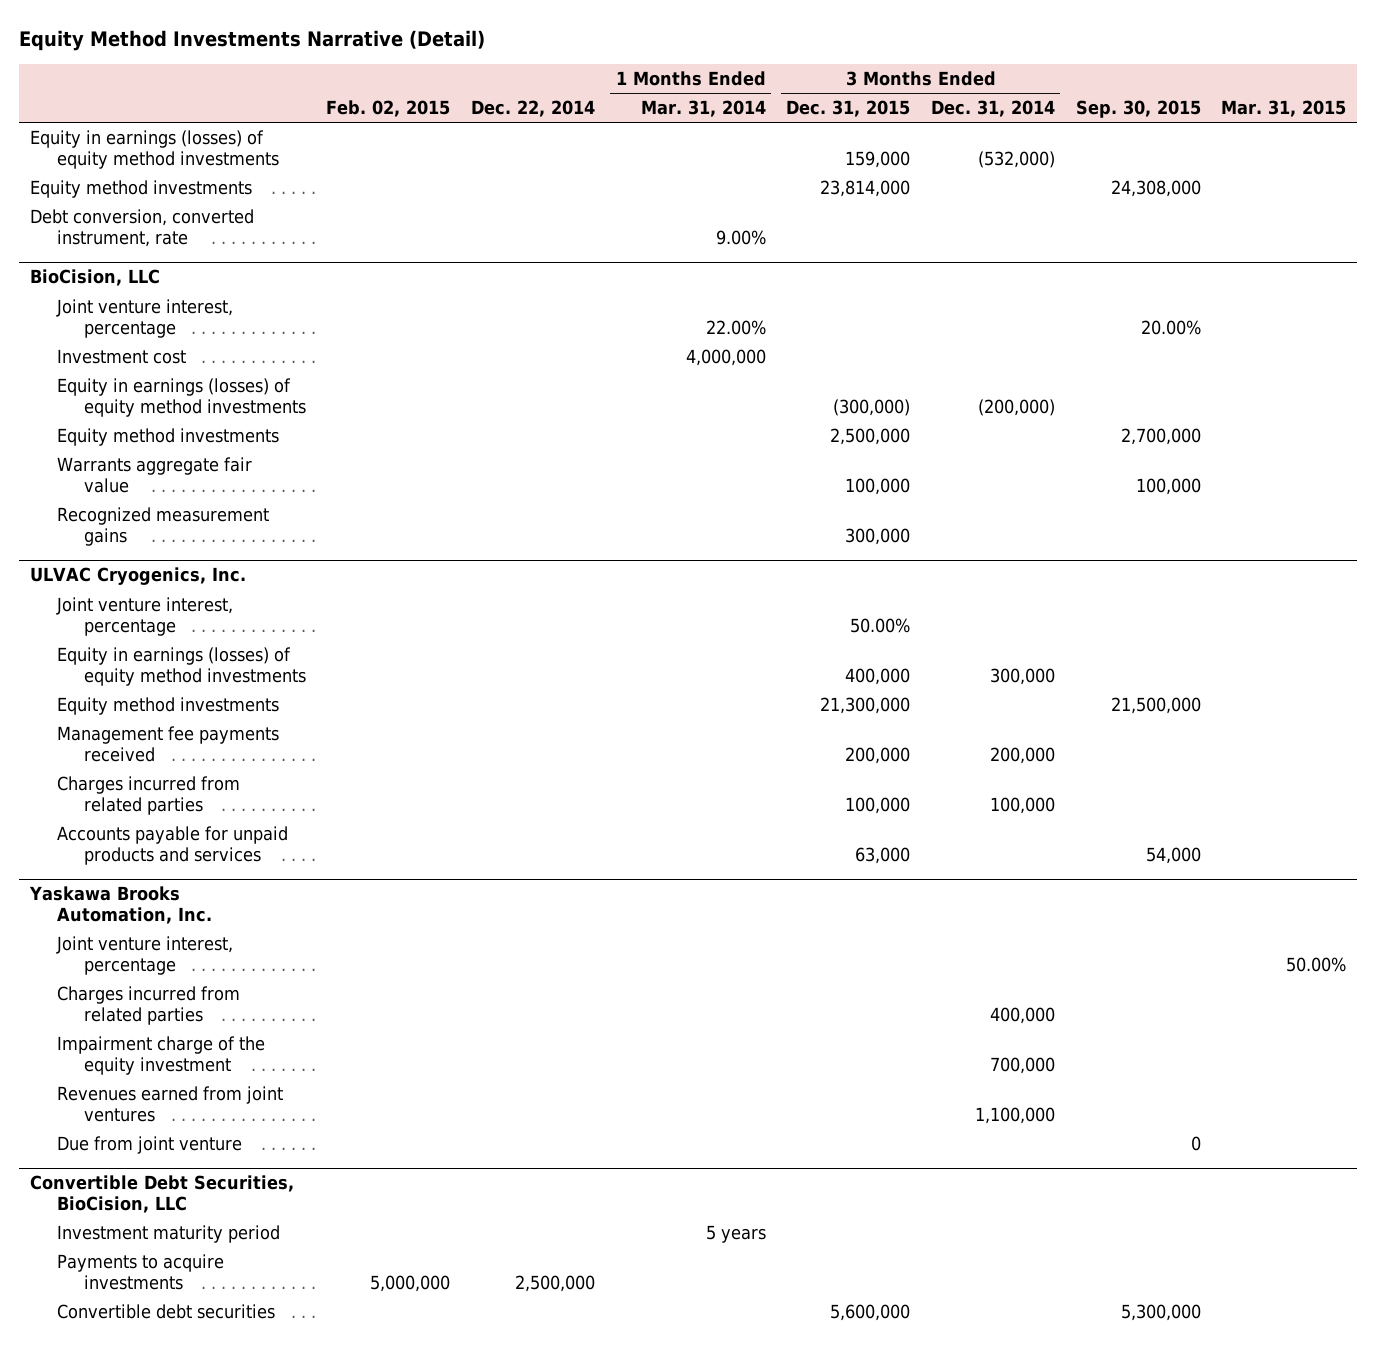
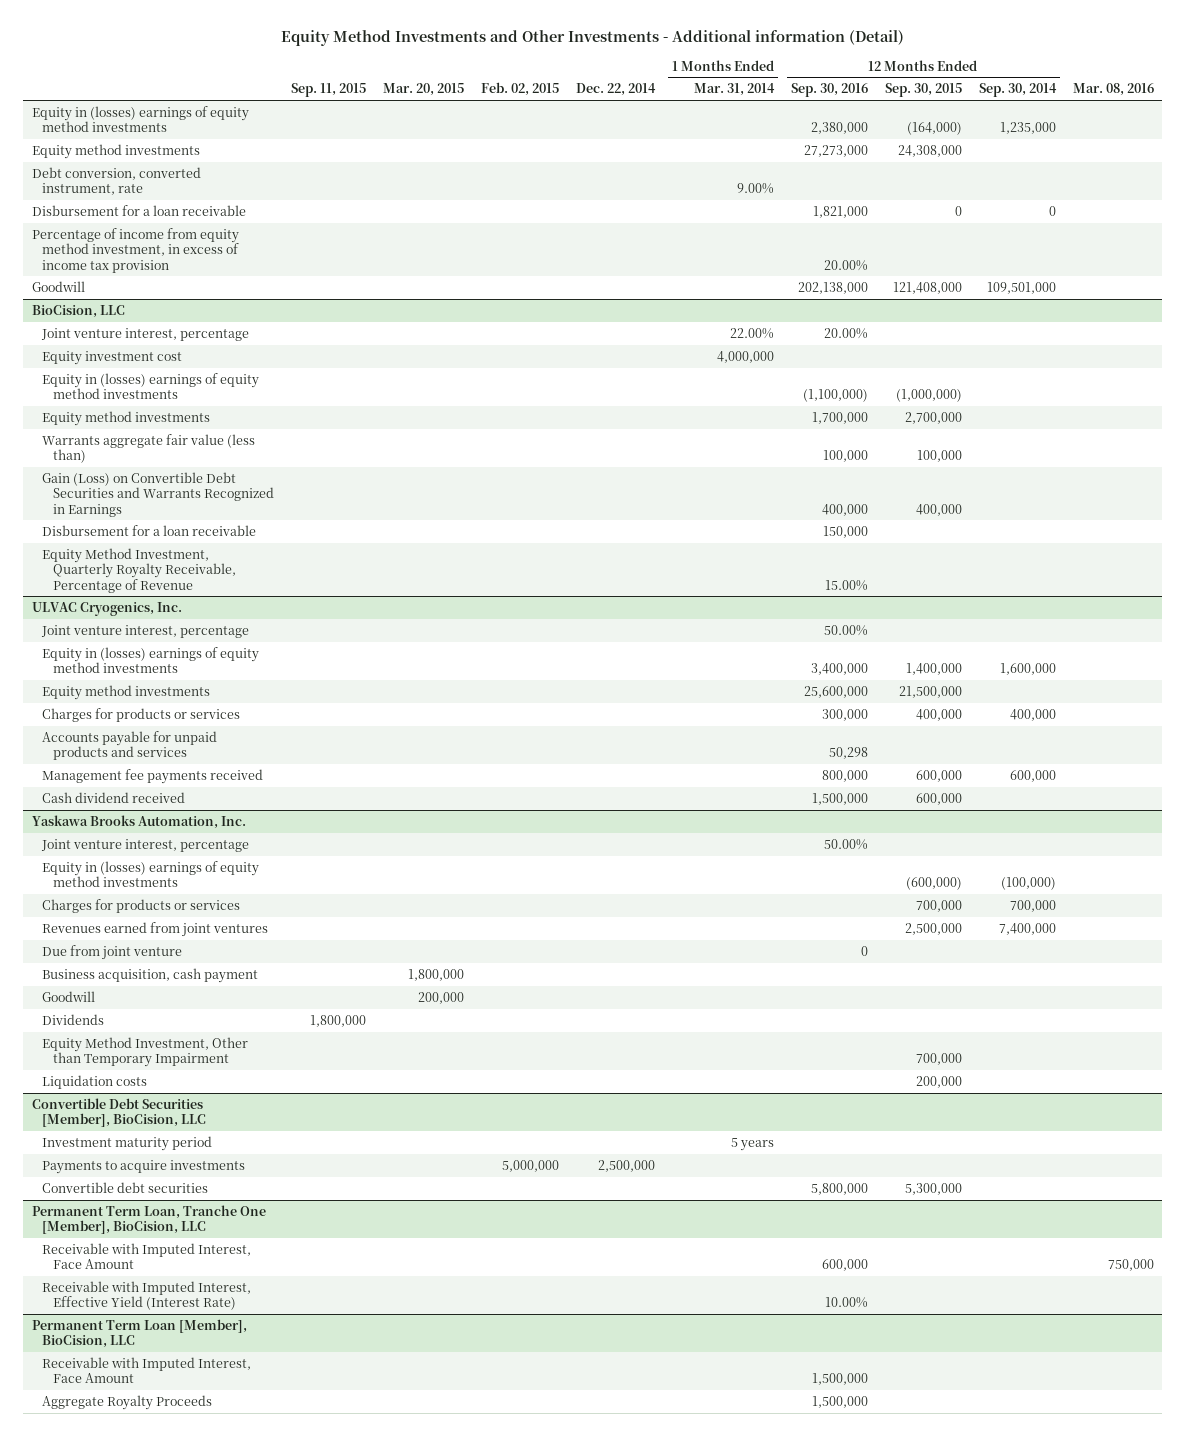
- Equity Method Investments Narrative (Detail)
+ Equity Method Investments and Other Investments - Additional information (Detail)
- | Feb. 02, 2015 | Dec. 22, 2014 | 1 Months Ended Mar. 31, 2014 | 3 Months Ended Dec. 31, 2015 | 3 Months Ended Dec. 31, 2014 | Sep. 30, 2015 | Mar. 31, 2015
+ | Sep. 11, 2015 | Mar. 20, 2015 | Feb. 02, 2015 | Dec. 22, 2014 | 1 Months Ended Mar. 31, 2014 | 12 Months Ended Sep. 30, 2016 | 12 Months Ended Sep. 30, 2015 | 12 Months Ended Sep. 30, 2014 | Mar. 08, 2016
- Equity in earnings (losses) of equity method investments | | | | 159,000 | (532,000) | |
+ Equity in (losses) earnings of equity method investments | | | | | | 2,380,000 | (164,000) | 1,235,000 |
+ Disbursement for a loan receivable | | | | | | 1,821,000 | 0 | 0 |
+ Percentage of income from equity method investment, in excess of income tax provision | | | | | | 20.00% | | |
+ Goodwill | | | | | | 202,138,000 | 121,408,000 | 109,501,000 |
@ BioCision, LLC
- Investment cost | | | 4,000,000 | | | |
- Equity in earnings (losses) of equity method investments | | | | (300,000) | (200,000) | |
+ Equity investment cost | | | | | 4,000,000 | | | |
+ Equity in (losses) earnings of equity method investments | | | | | | (1,100,000) | (1,000,000) | |
- Warrants aggregate fair value | | | | 100,000 | | 100,000 |
- Recognized measurement gains | | | | 300,000 | | |
+ Warrants aggregate fair value (less than) | | | | | | 100,000 | 100,000 | |
+ Gain (Loss) on Convertible Debt Securities and Warrants Recognized in Earnings | | | | | | 400,000 | 400,000 | |
+ Disbursement for a loan receivable | | | | | | 150,000 | | |
+ Equity Method Investment, Quarterly Royalty Receivable, Percentage of Revenue | | | | | | 15.00% | | |
@ ULVAC Cryogenics, Inc.
- Equity in earnings (losses) of equity method investments | | | | 400,000 | 300,000 | |
+ Equity in (losses) earnings of equity method investments | | | | | | 3,400,000 | 1,400,000 | 1,600,000 |
- Charges incurred from related parties | | | | 100,000 | 100,000 | |
+ Charges for products or services | | | | | | 300,000 | 400,000 | 400,000 |
moved down: Management fee payments received | | | | | | 800,000 | 600,000 | 600,000 |
+ Cash dividend received | | | | | | 1,500,000 | 600,000 | |
@ Yaskawa Brooks Automation, Inc.
- Charges incurred from related parties | | | | | 400,000 | |
- Impairment charge of the equity investment | | | | | 700,000 | |
+ Equity in (losses) earnings of equity method investments | | | | | | | (600,000) | (100,000) |
+ Charges for products or services | | | | | | | 700,000 | 700,000 |
- Convertible Debt Securities, BioCision, LLC
@ Yaskawa Brooks Automation, Inc.
+ Business acquisition, cash payment | | 1,800,000 | | | | | | |
+ Goodwill | | 200,000 | | | | | | |
+ Dividends | 1,800,000 | | | | | | | |
+ Equity Method Investment, Other than Temporary Impairment | | | | | | | 700,000 | |
+ Liquidation costs | | | | | | | 200,000 | |
+ Convertible Debt Securities [Member], BioCision, LLC
+ Permanent Term Loan, Tranche One [Member], BioCision, LLC
+ Receivable with Imputed Interest, Face Amount | | | | | | 600,000 | | | 750,000
+ Receivable with Imputed Interest, Effective Yield (Interest Rate) | | | | | | 10.00% | | |
+ Permanent Term Loan [Member], BioCision, LLC
+ Receivable with Imputed Interest, Face Amount | | | | | | 1,500,000 | | |
+ Aggregate Royalty Proceeds | | | | | | 1,500,000 | | |

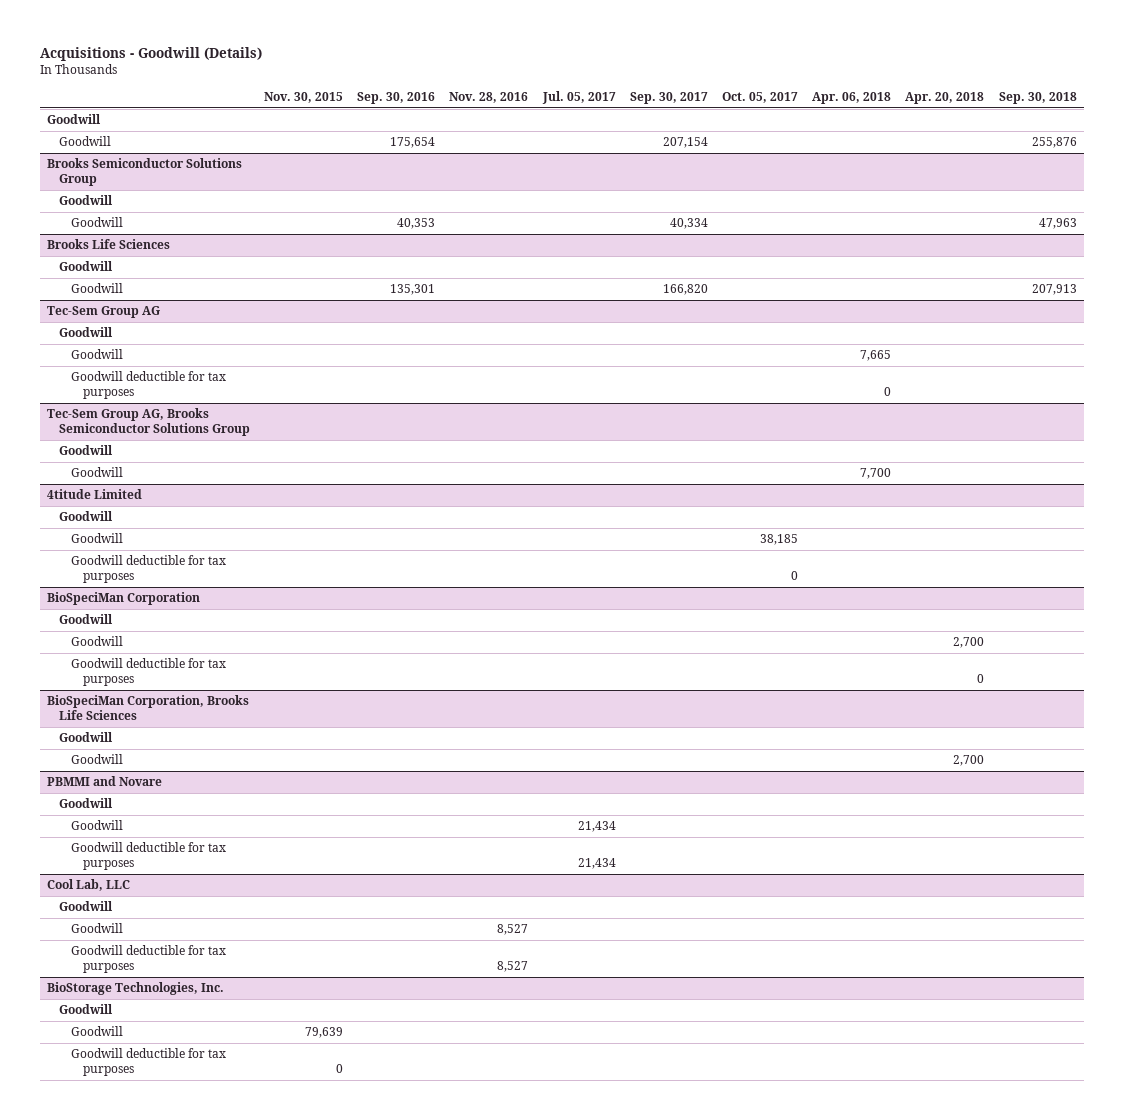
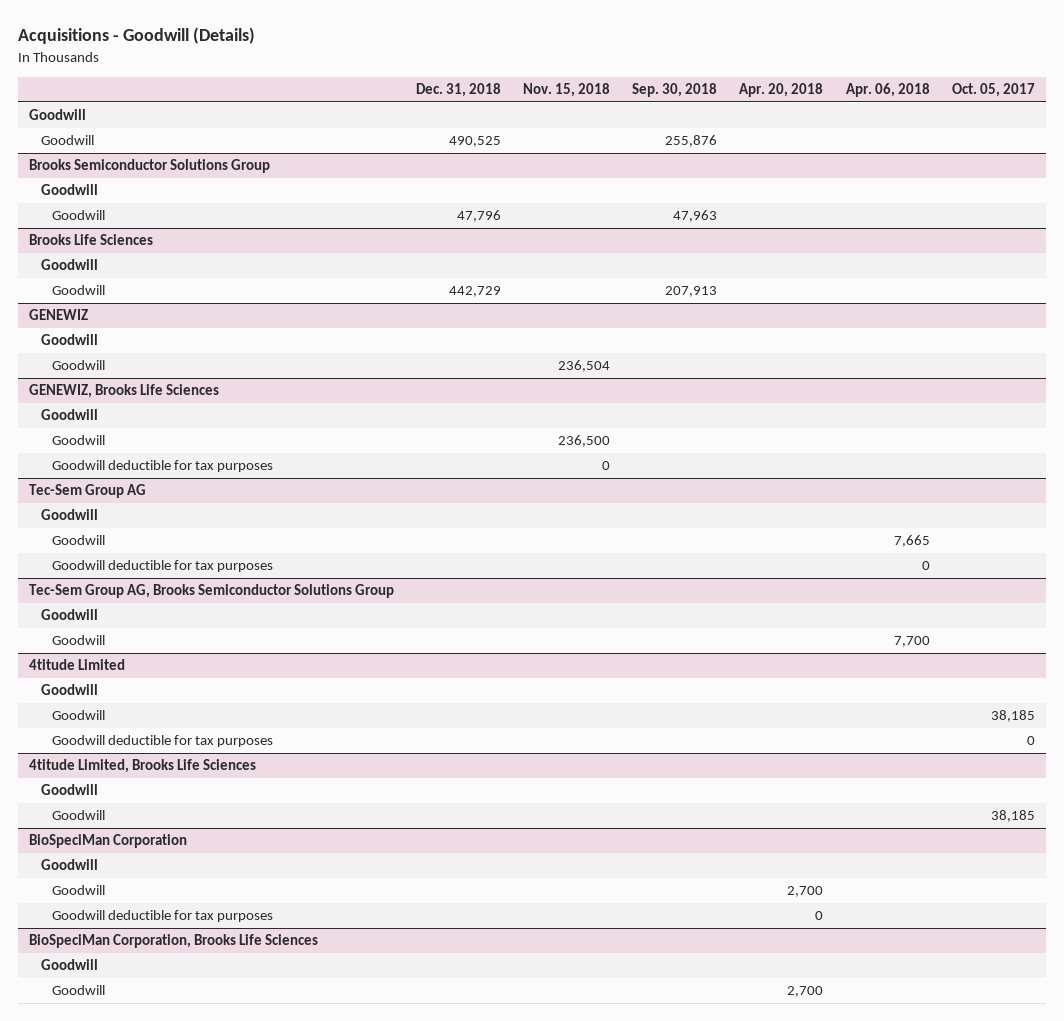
- | Nov. 30, 2015 | Sep. 30, 2016 | Nov. 28, 2016 | Jul. 05, 2017 | Sep. 30, 2017 | Oct. 05, 2017 | Apr. 06, 2018 | Apr. 20, 2018 | Sep. 30, 2018
+ | Dec. 31, 2018 | Nov. 15, 2018 | Sep. 30, 2018 | Apr. 20, 2018 | Apr. 06, 2018 | Oct. 05, 2017
+ GENEWIZ
+ Goodwill
+ Goodwill | | 236,504 | | | |
+ GENEWIZ, Brooks Life Sciences
+ Goodwill
+ Goodwill | | 236,500 | | | |
+ Goodwill deductible for tax purposes | | 0 | | | |
+ 4titude Limited, Brooks Life Sciences
+ Goodwill
+ Goodwill | | | | | | 38,185
- PBMMI and Novare
- Goodwill
- Goodwill | | | | 21,434 | | | | |
- Goodwill deductible for tax purposes | | | | 21,434 | | | | |
- Cool Lab, LLC
- Goodwill
- Goodwill | | | 8,527 | | | | | |
- Goodwill deductible for tax purposes | | | 8,527 | | | | | |
- BioStorage Technologies, Inc.
- Goodwill
- Goodwill | 79,639 | | | | | | | |
- Goodwill deductible for tax purposes | 0 | | | | | | | |

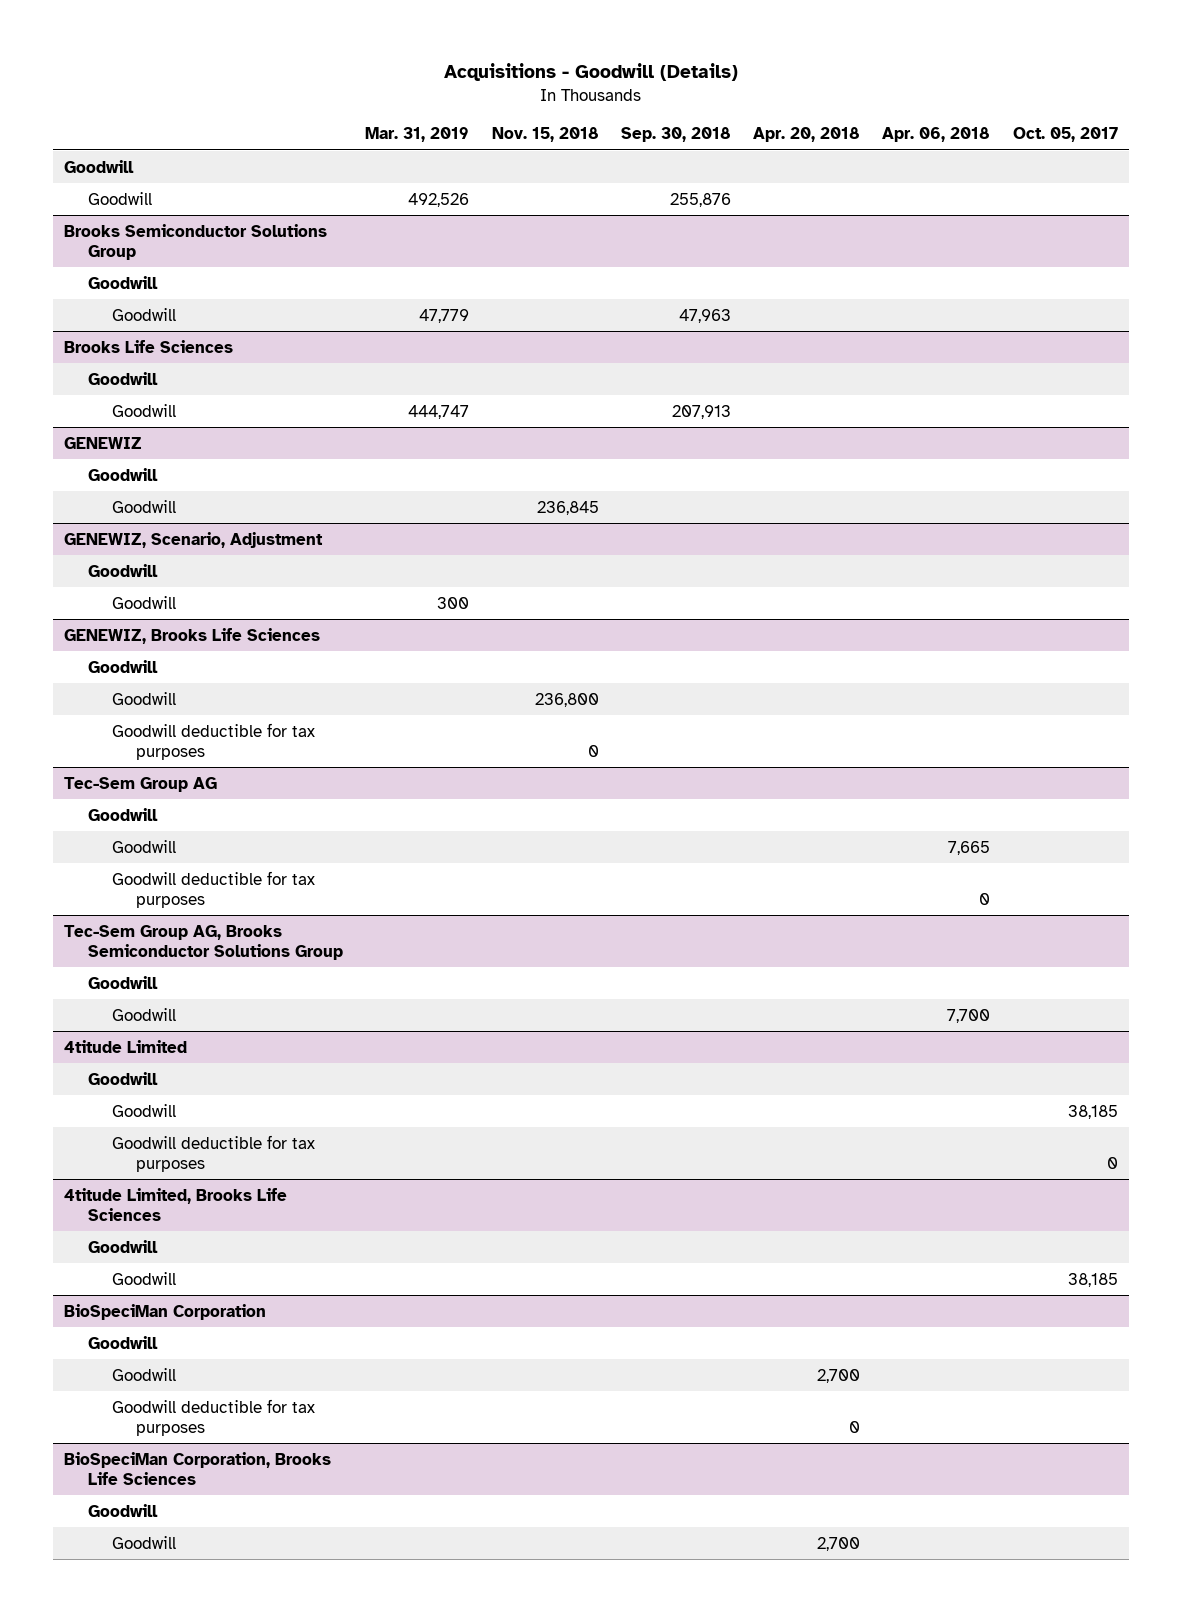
- | Dec. 31, 2018 | Nov. 15, 2018 | Sep. 30, 2018 | Apr. 20, 2018 | Apr. 06, 2018 | Oct. 05, 2017
+ | Mar. 31, 2019 | Nov. 15, 2018 | Sep. 30, 2018 | Apr. 20, 2018 | Apr. 06, 2018 | Oct. 05, 2017
@ GENEWIZ
- Goodwill | | 236,504 | | | |
+ Goodwill | | 236,845 | | | |
+ GENEWIZ, Scenario, Adjustment
+ Goodwill
+ Goodwill | 300 | | | | |
@ GENEWIZ, Brooks Life Sciences
- Goodwill | | 236,500 | | | |
+ Goodwill | | 236,800 | | | |

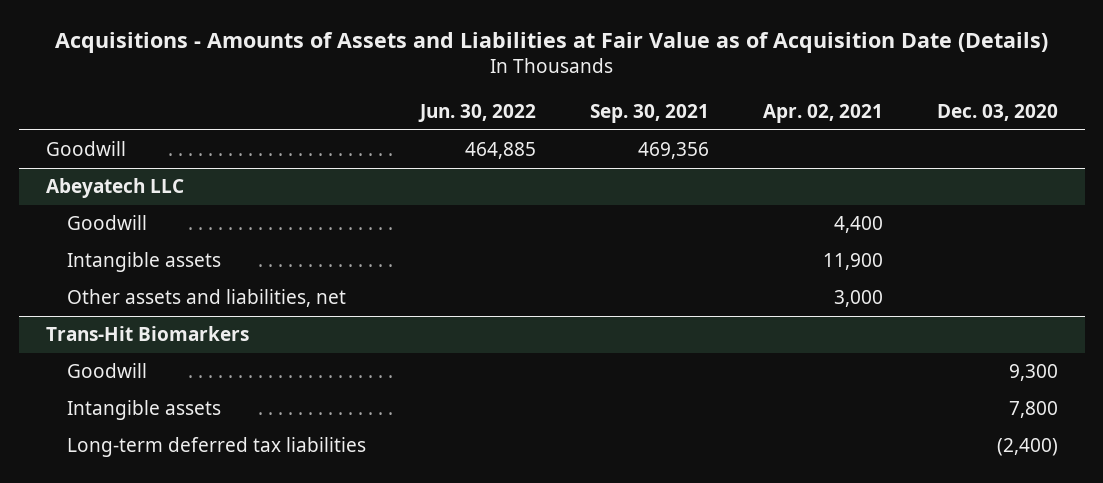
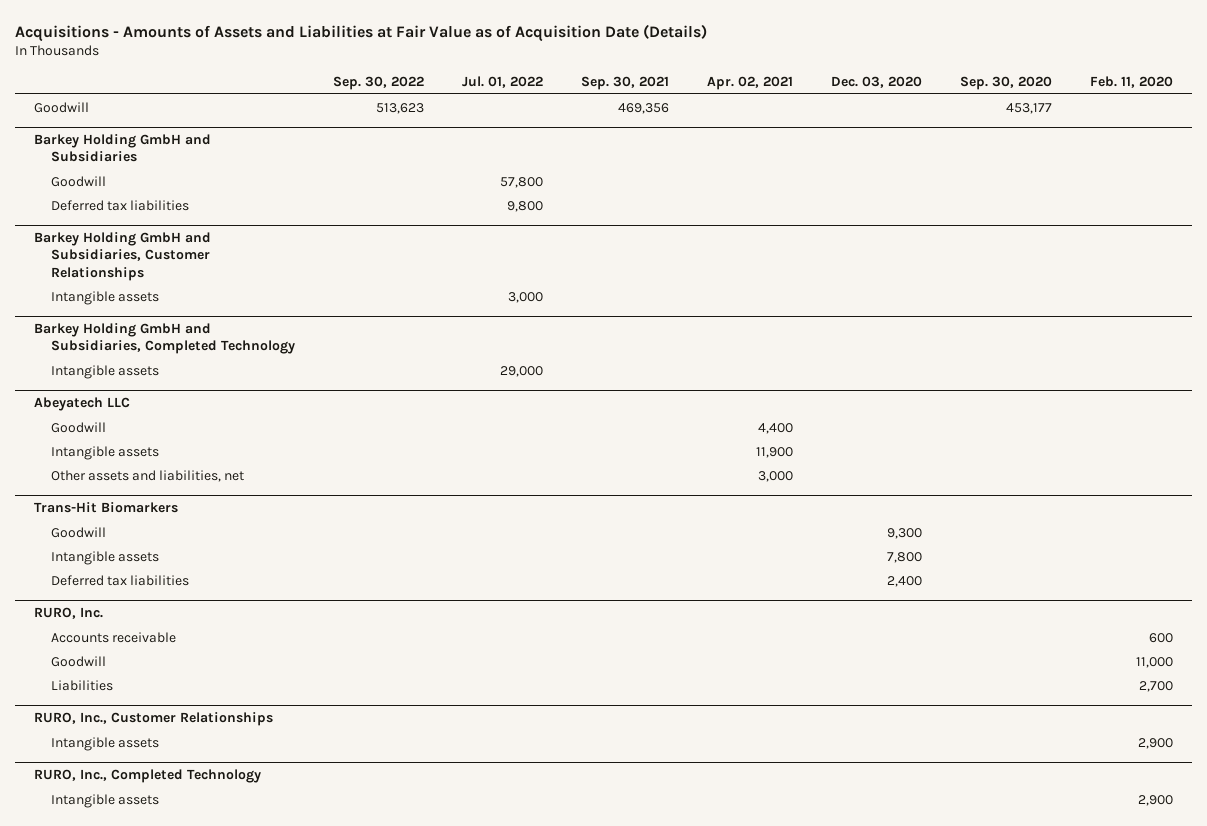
- | Jun. 30, 2022 | Sep. 30, 2021 | Apr. 02, 2021 | Dec. 03, 2020
+ | Sep. 30, 2022 | Jul. 01, 2022 | Sep. 30, 2021 | Apr. 02, 2021 | Dec. 03, 2020 | Sep. 30, 2020 | Feb. 11, 2020
+ Barkey Holding GmbH and Subsidiaries
+ Goodwill | | 57,800 | | | | |
+ Deferred tax liabilities | | 9,800 | | | | |
+ Barkey Holding GmbH and Subsidiaries, Customer Relationships
+ Intangible assets | | 3,000 | | | | |
+ Barkey Holding GmbH and Subsidiaries, Completed Technology
+ Intangible assets | | 29,000 | | | | |
@ Trans-Hit Biomarkers
- Long-term deferred tax liabilities | | | | (2,400)
+ Deferred tax liabilities | | | | | 2,400 | |
+ RURO, Inc.
+ Accounts receivable | | | | | | | 600
+ Goodwill | | | | | | | 11,000
+ Liabilities | | | | | | | 2,700
+ RURO, Inc., Customer Relationships
+ Intangible assets | | | | | | | 2,900
+ RURO, Inc., Completed Technology
+ Intangible assets | | | | | | | 2,900

